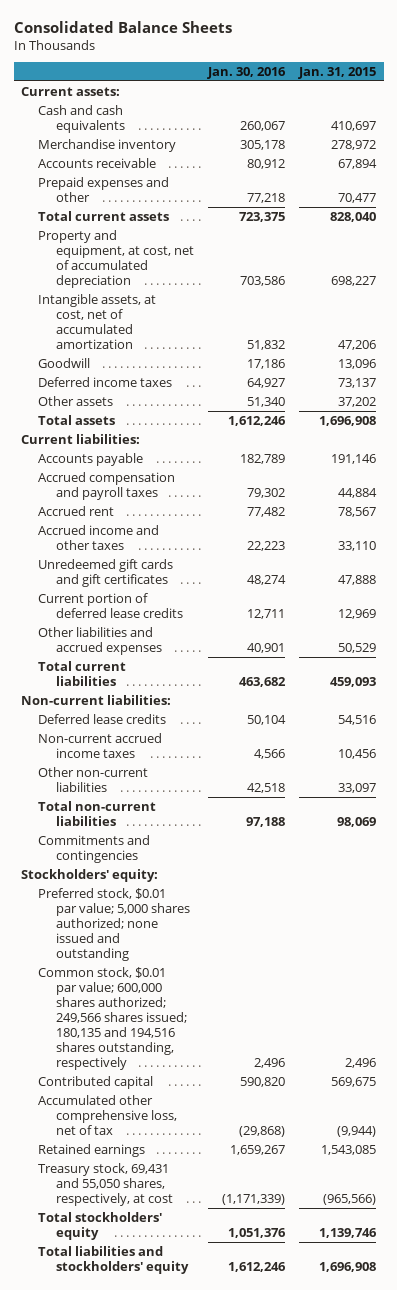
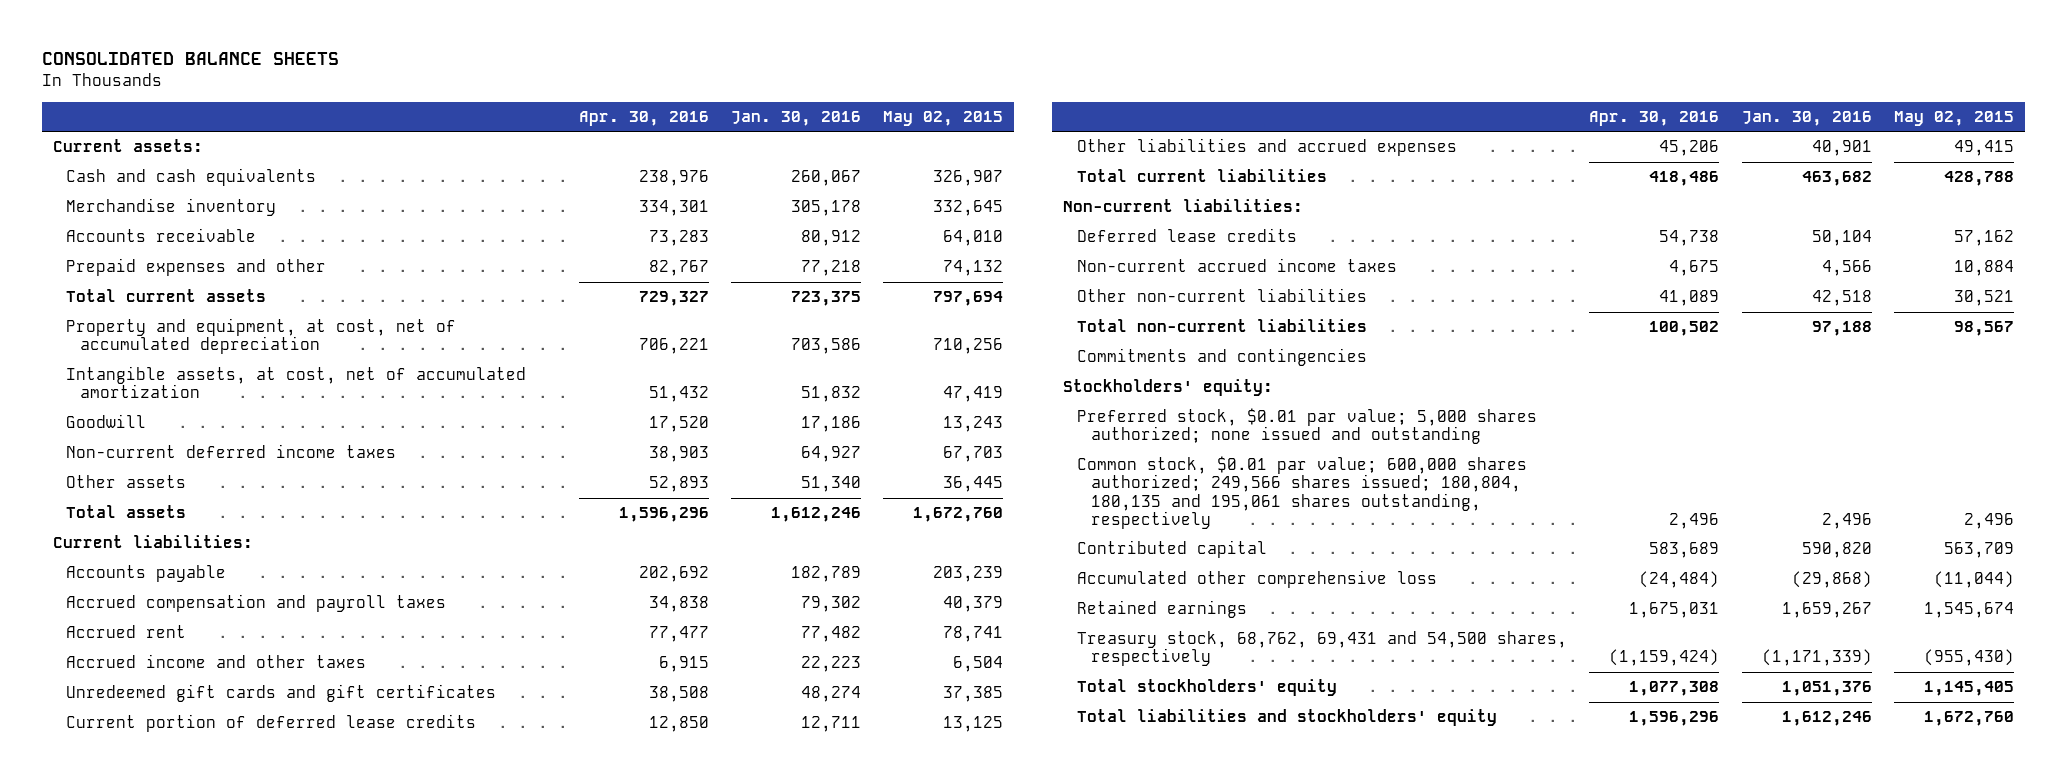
- Consolidated Balance Sheets
+ CONSOLIDATED BALANCE SHEETS
- | Jan. 30, 2016 | Jan. 31, 2015
+ | Apr. 30, 2016 | Jan. 30, 2016 | May 02, 2015
- Deferred income taxes | 64,927 | 73,137
+ Non-current deferred income taxes | 38,903 | 64,927 | 67,703
- Common stock, $0.01 par value; 600,000 shares authorized; 249,566 shares issued; 180,135 and 194,516 shares outstanding, respectively | 2,496 | 2,496
+ Common stock, $0.01 par value; 600,000 shares authorized; 249,566 shares issued; 180,804, 180,135 and 195,061 shares outstanding, respectively | 2,496 | 2,496 | 2,496
- Accumulated other comprehensive loss, net of tax | (29,868) | (9,944)
+ Accumulated other comprehensive loss | (24,484) | (29,868) | (11,044)
- Treasury stock, 69,431 and 55,050 shares, respectively, at cost | (1,171,339) | (965,566)
+ Treasury stock, 68,762, 69,431 and 54,500 shares, respectively | (1,159,424) | (1,171,339) | (955,430)

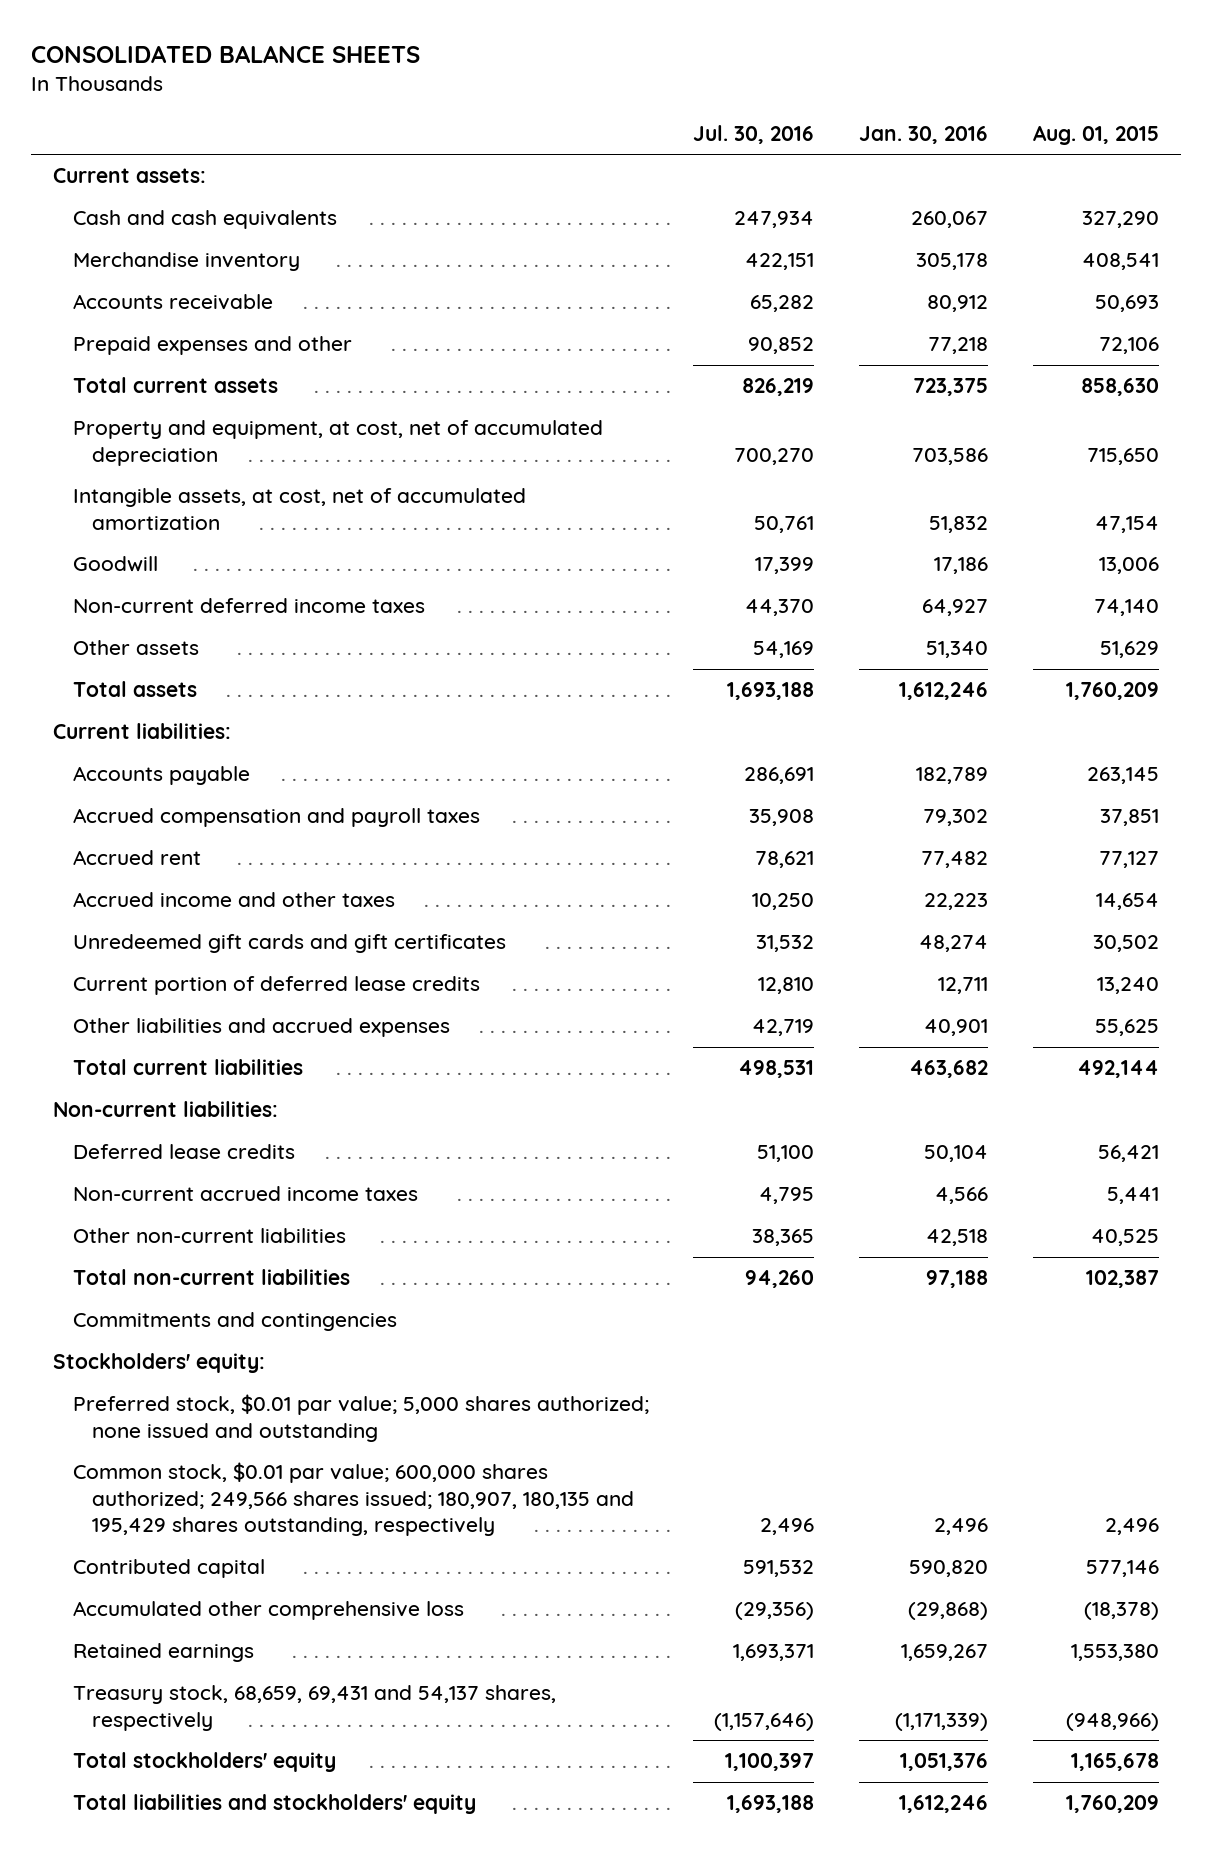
- | Apr. 30, 2016 | Jan. 30, 2016 | May 02, 2015
+ | Jul. 30, 2016 | Jan. 30, 2016 | Aug. 01, 2015
- Common stock, $0.01 par value; 600,000 shares authorized; 249,566 shares issued; 180,804, 180,135 and 195,061 shares outstanding, respectively | 2,496 | 2,496 | 2,496
+ Common stock, $0.01 par value; 600,000 shares authorized; 249,566 shares issued; 180,907, 180,135 and 195,429 shares outstanding, respectively | 2,496 | 2,496 | 2,496
- Treasury stock, 68,762, 69,431 and 54,500 shares, respectively | (1,159,424) | (1,171,339) | (955,430)
+ Treasury stock, 68,659, 69,431 and 54,137 shares, respectively | (1,157,646) | (1,171,339) | (948,966)

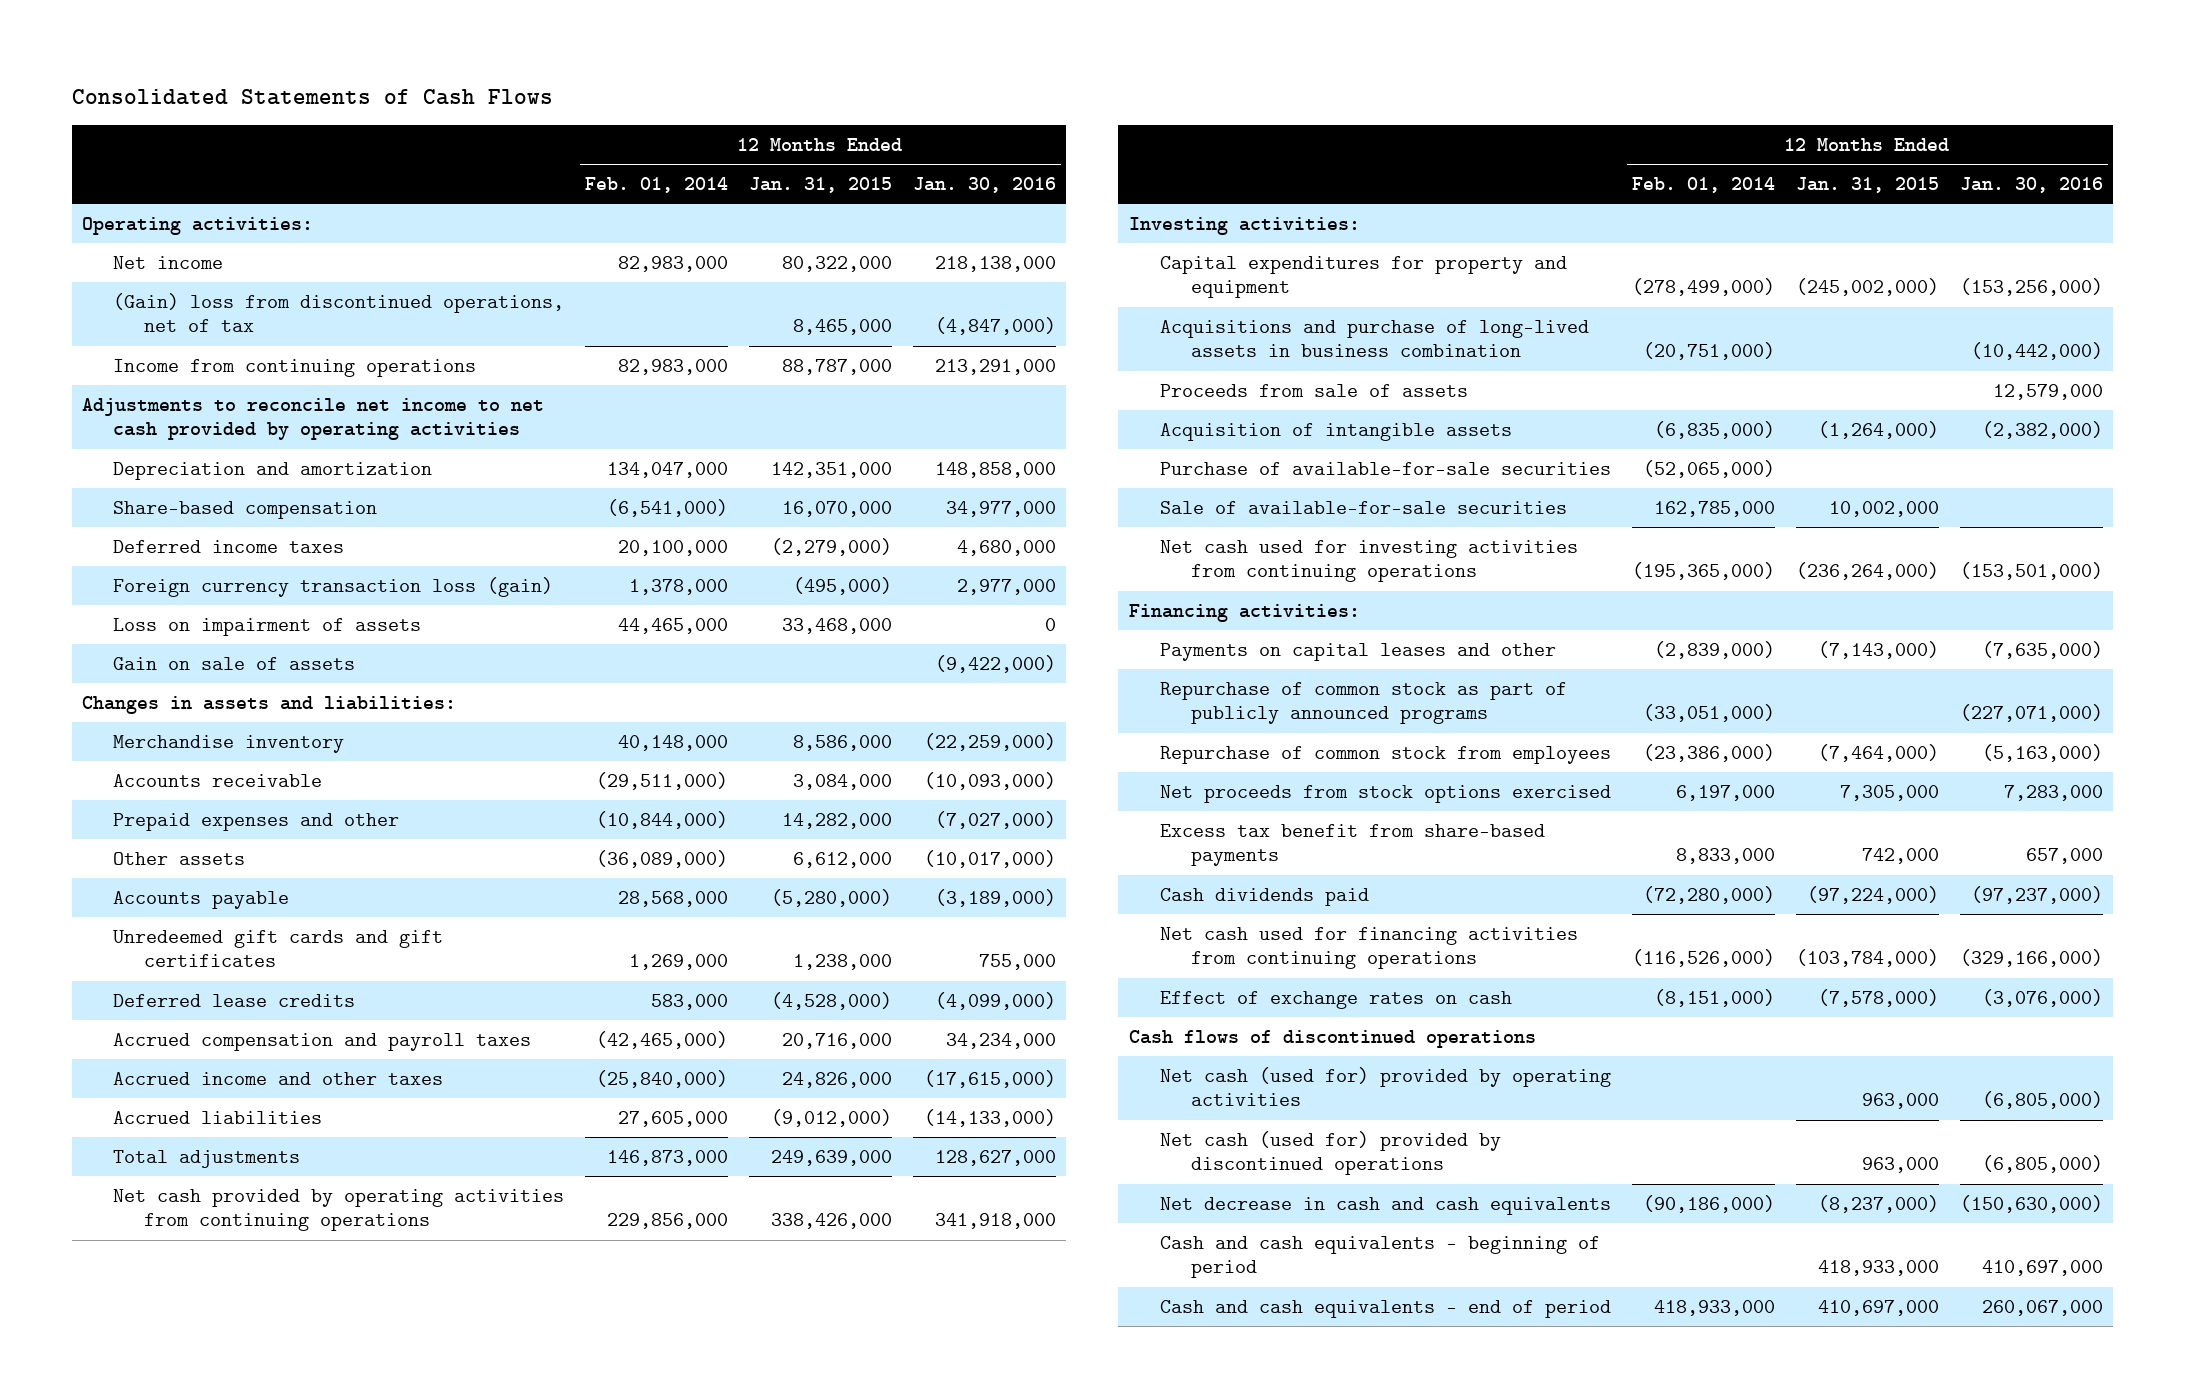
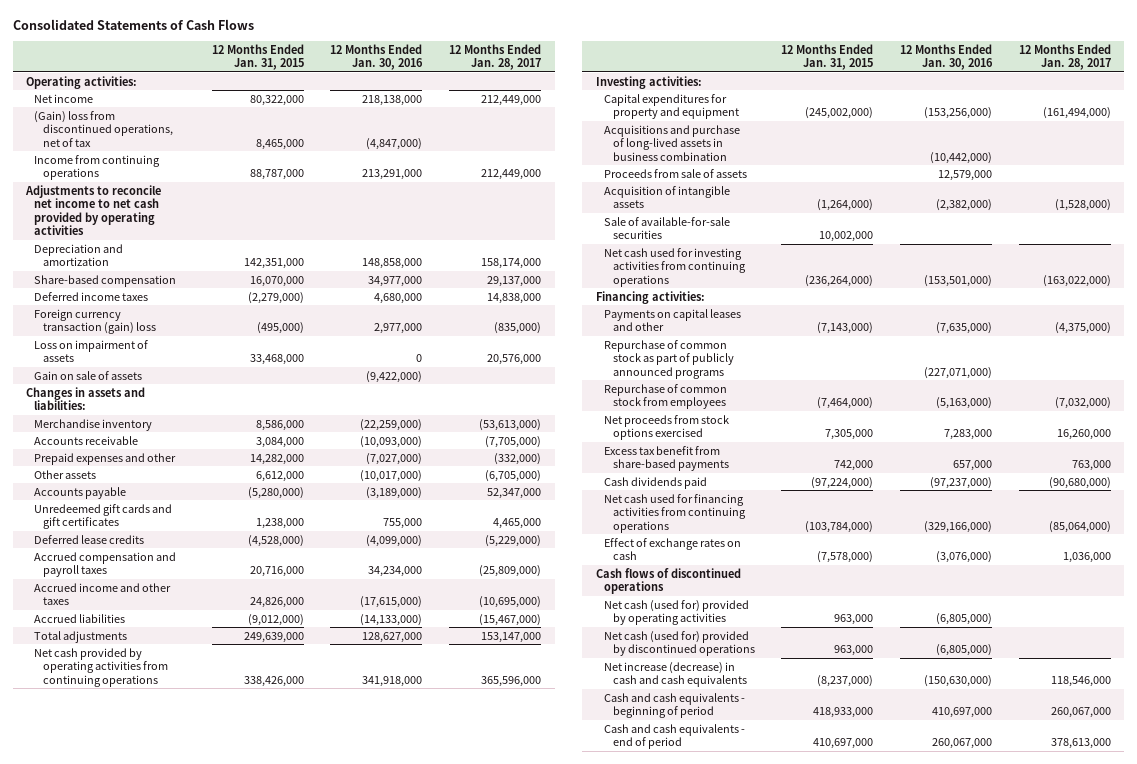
- | 12 Months Ended Feb. 01, 2014 | 12 Months Ended Jan. 31, 2015 | 12 Months Ended Jan. 30, 2016
+ | 12 Months Ended Jan. 31, 2015 | 12 Months Ended Jan. 30, 2016 | 12 Months Ended Jan. 28, 2017
- Foreign currency transaction loss (gain) | 1,378,000 | (495,000) | 2,977,000
+ Foreign currency transaction (gain) loss | (495,000) | 2,977,000 | (835,000)
- Purchase of available-for-sale securities | (52,065,000) | |
- Net decrease in cash and cash equivalents | (90,186,000) | (8,237,000) | (150,630,000)
+ Net increase (decrease) in cash and cash equivalents | (8,237,000) | (150,630,000) | 118,546,000

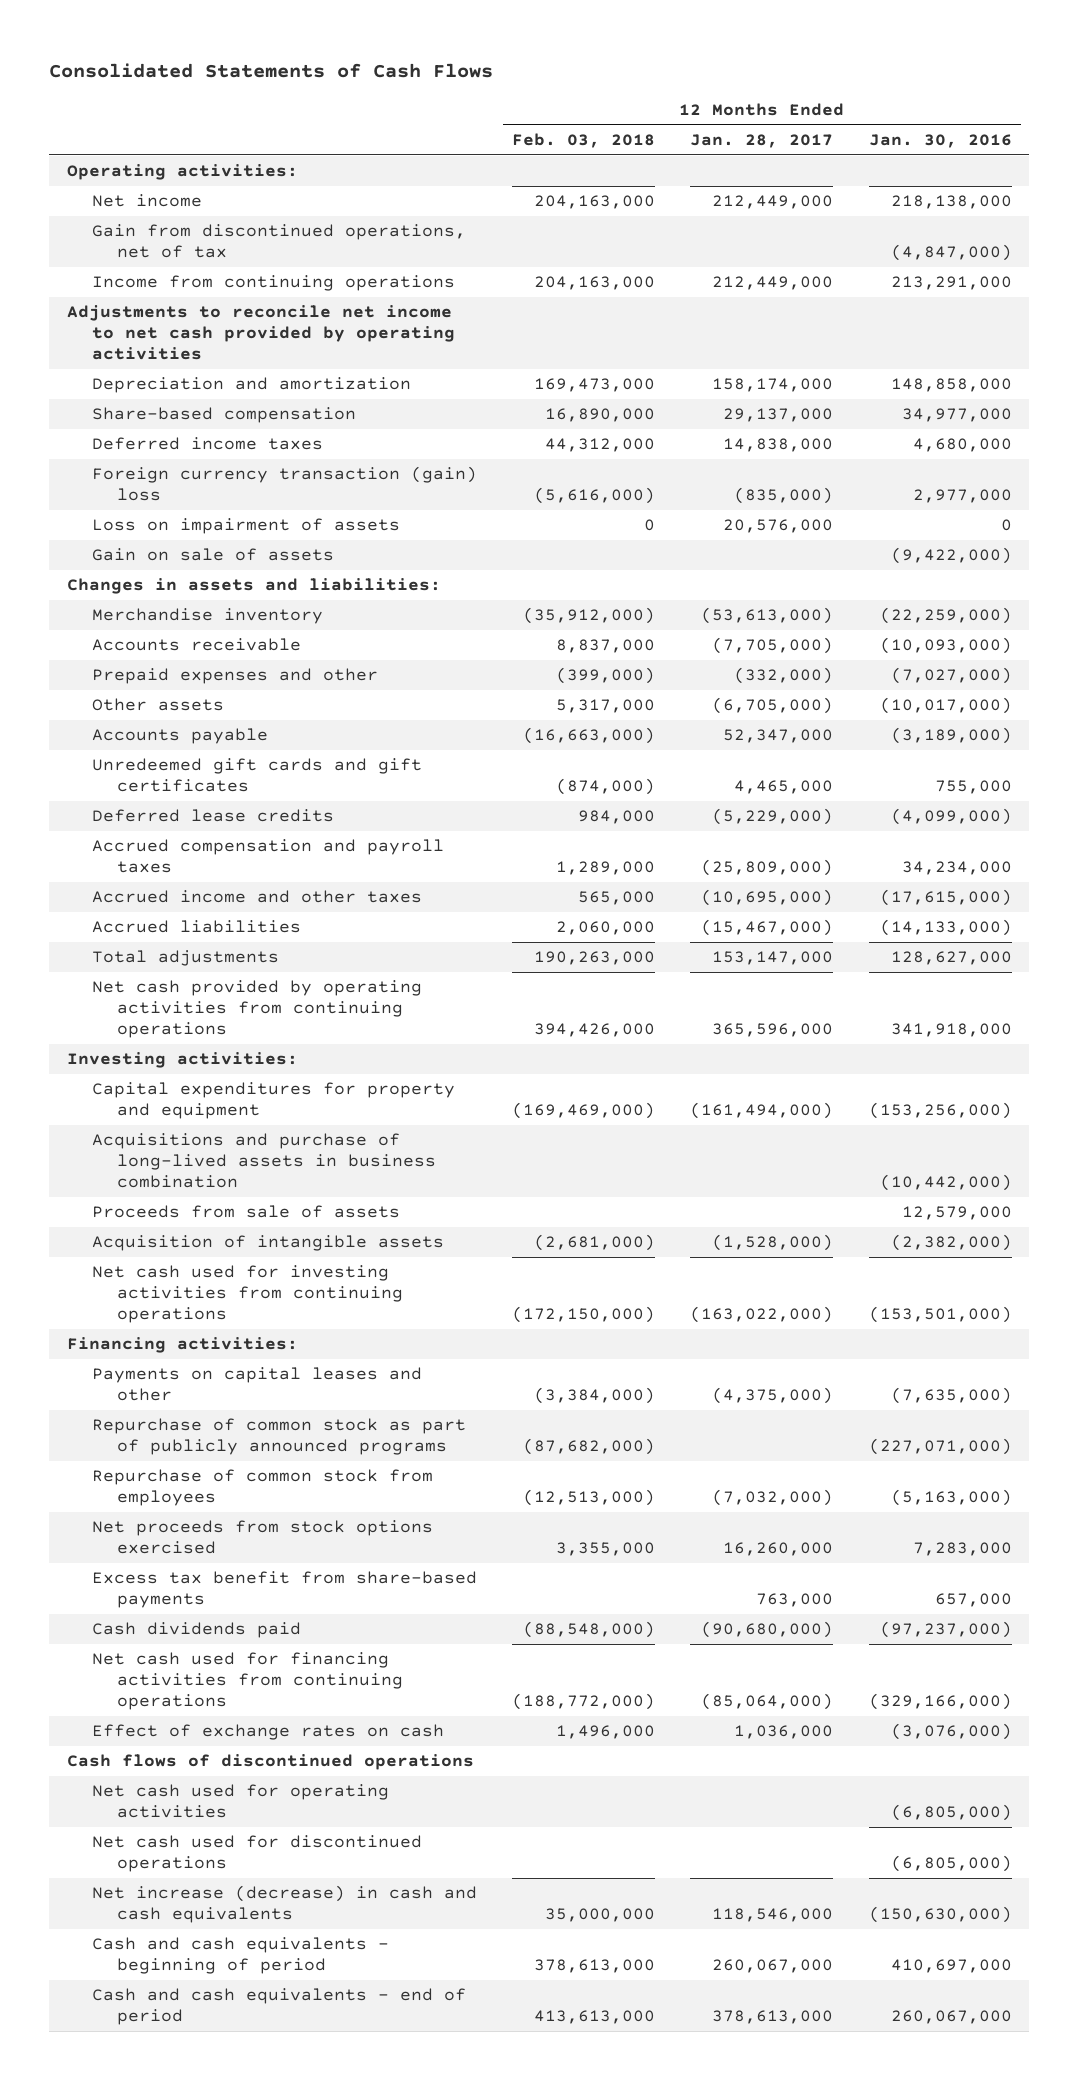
- | 12 Months Ended Jan. 31, 2015 | 12 Months Ended Jan. 30, 2016 | 12 Months Ended Jan. 28, 2017
+ | 12 Months Ended Feb. 03, 2018 | 12 Months Ended Jan. 28, 2017 | 12 Months Ended Jan. 30, 2016
- (Gain) loss from discontinued operations, net of tax | 8,465,000 | (4,847,000) |
+ Gain from discontinued operations, net of tax | | | (4,847,000)
- Sale of available-for-sale securities | 10,002,000 | |
- Net cash (used for) provided by operating activities | 963,000 | (6,805,000) |
- Net cash (used for) provided by discontinued operations | 963,000 | (6,805,000) |
+ Net cash used for operating activities | | | (6,805,000)
+ Net cash used for discontinued operations | | | (6,805,000)

